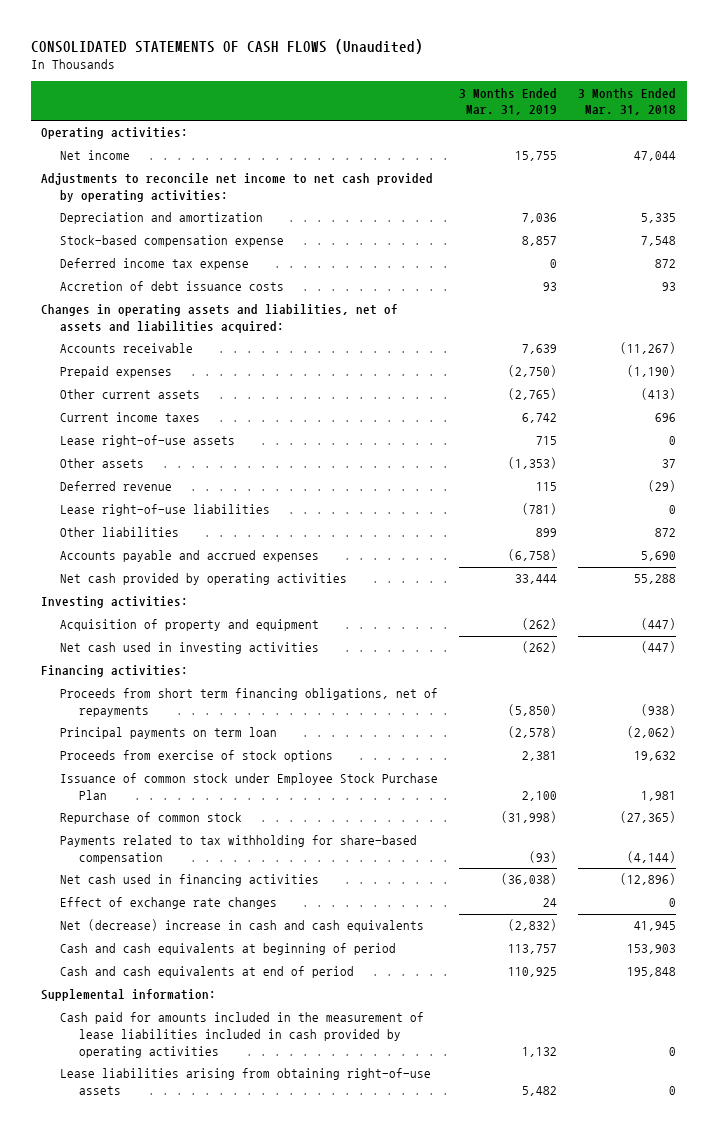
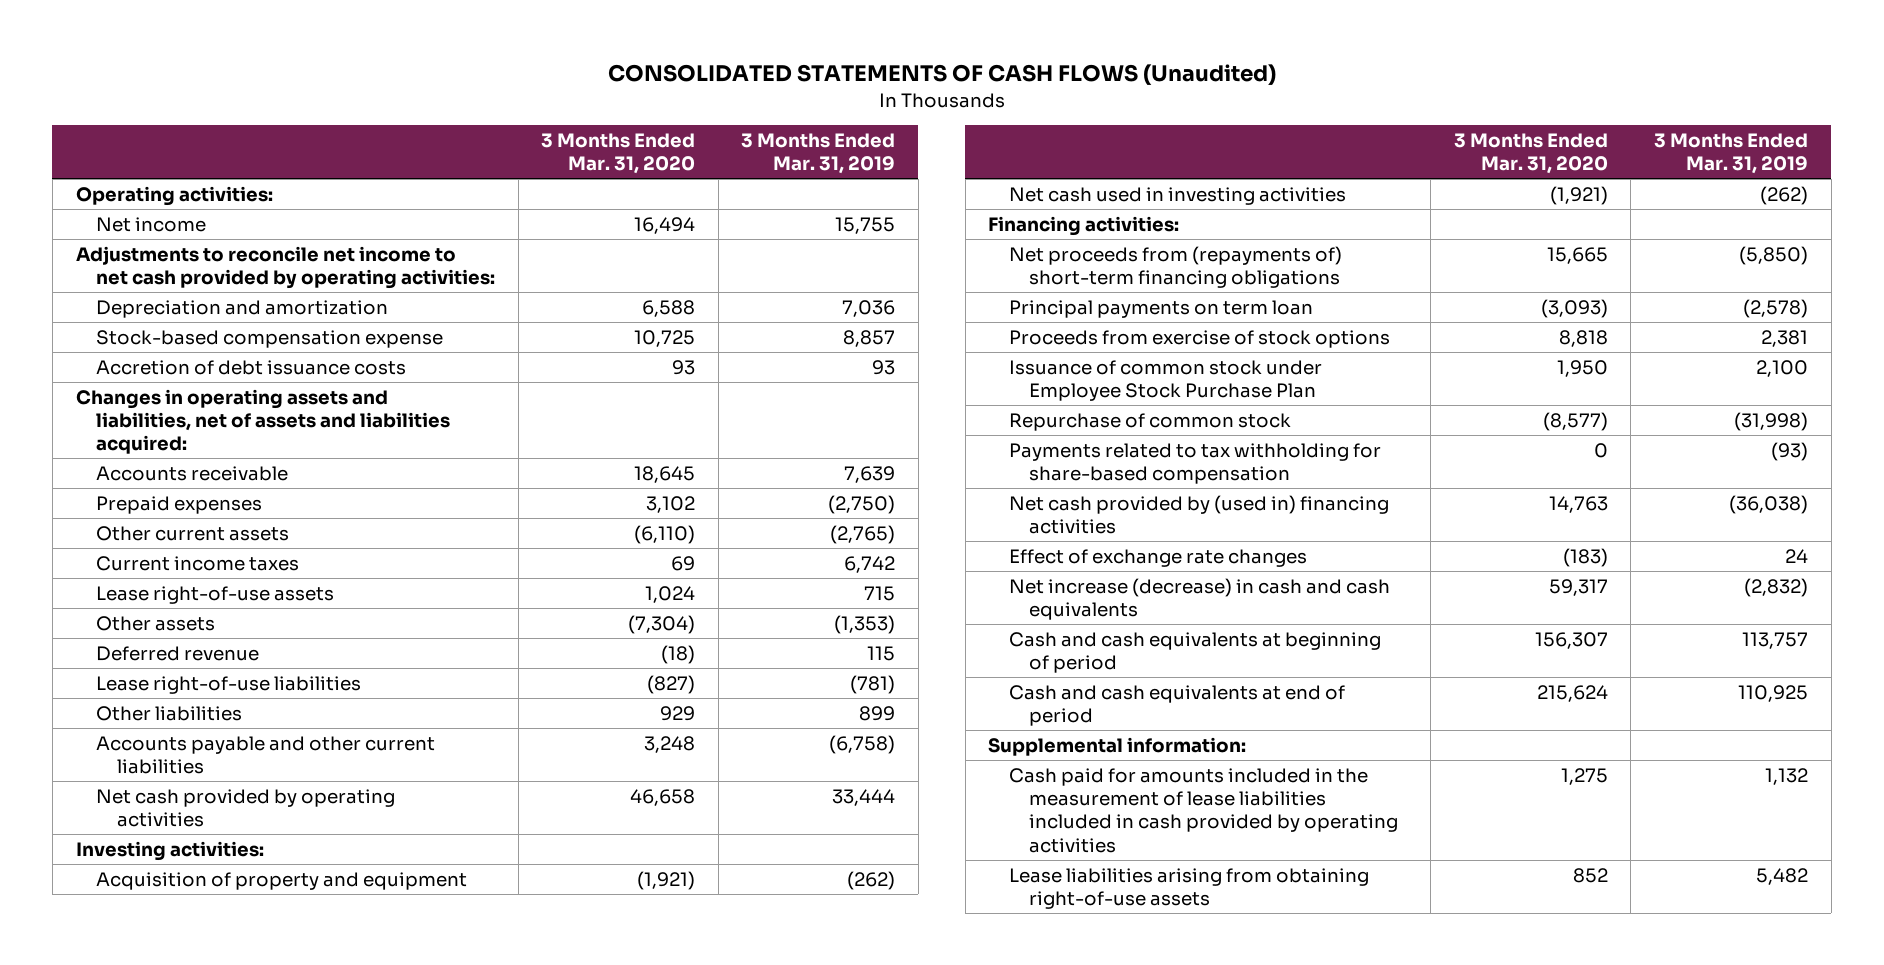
- | 3 Months Ended Mar. 31, 2019 | 3 Months Ended Mar. 31, 2018
+ | 3 Months Ended Mar. 31, 2020 | 3 Months Ended Mar. 31, 2019
- Deferred income tax expense | 0 | 872
- Accounts payable and accrued expenses | (6,758) | 5,690
+ Accounts payable and other current liabilities | 3,248 | (6,758)
- Proceeds from short term financing obligations, net of repayments | (5,850) | (938)
+ Net proceeds from (repayments of) short-term financing obligations | 15,665 | (5,850)
- Net cash used in financing activities | (36,038) | (12,896)
+ Net cash provided by (used in) financing activities | 14,763 | (36,038)
- Net (decrease) increase in cash and cash equivalents | (2,832) | 41,945
+ Net increase (decrease) in cash and cash equivalents | 59,317 | (2,832)

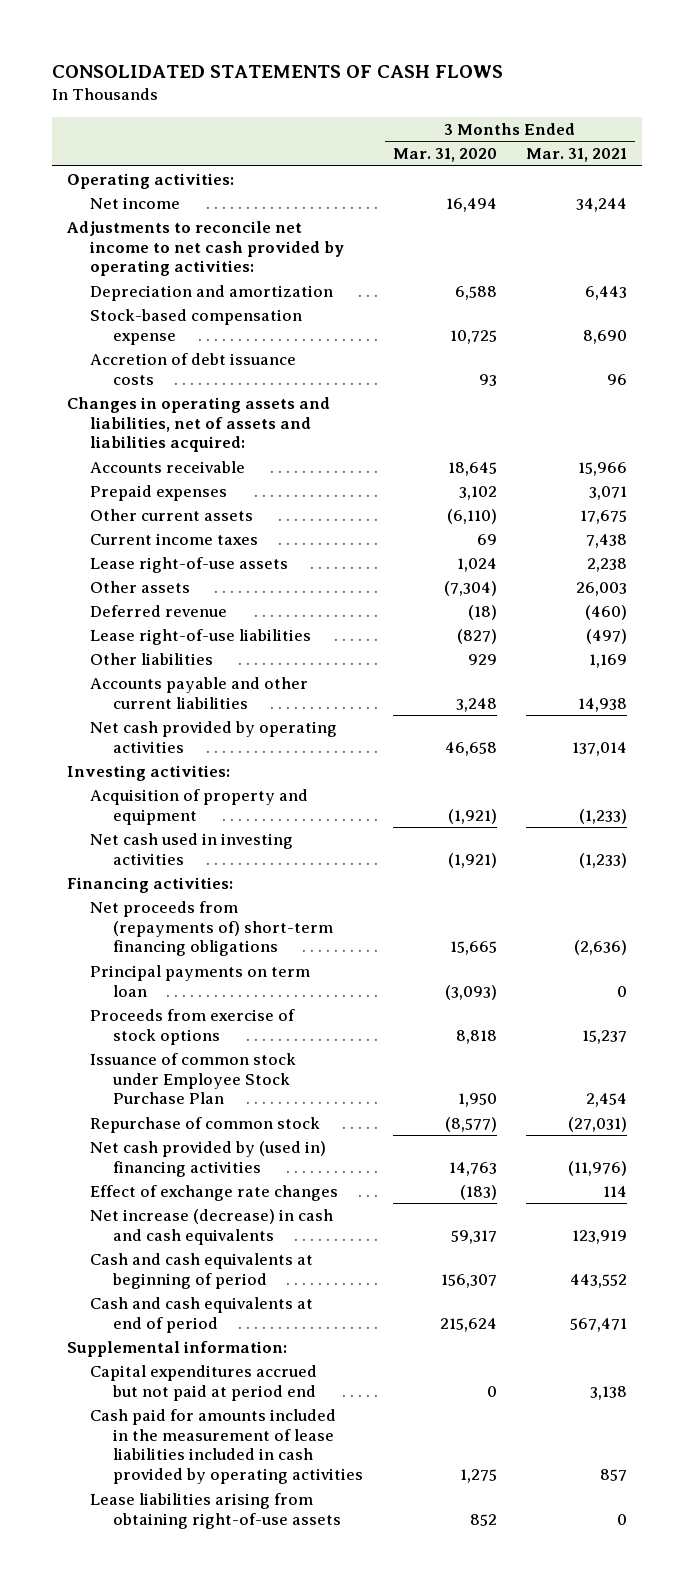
- CONSOLIDATED STATEMENTS OF CASH FLOWS (Unaudited)
+ CONSOLIDATED STATEMENTS OF CASH FLOWS
- | 3 Months Ended Mar. 31, 2020 | 3 Months Ended Mar. 31, 2019
+ | 3 Months Ended Mar. 31, 2020 | 3 Months Ended Mar. 31, 2021
- Payments related to tax withholding for share-based compensation | 0 | (93)
+ Capital expenditures accrued but not paid at period end | 0 | 3,138

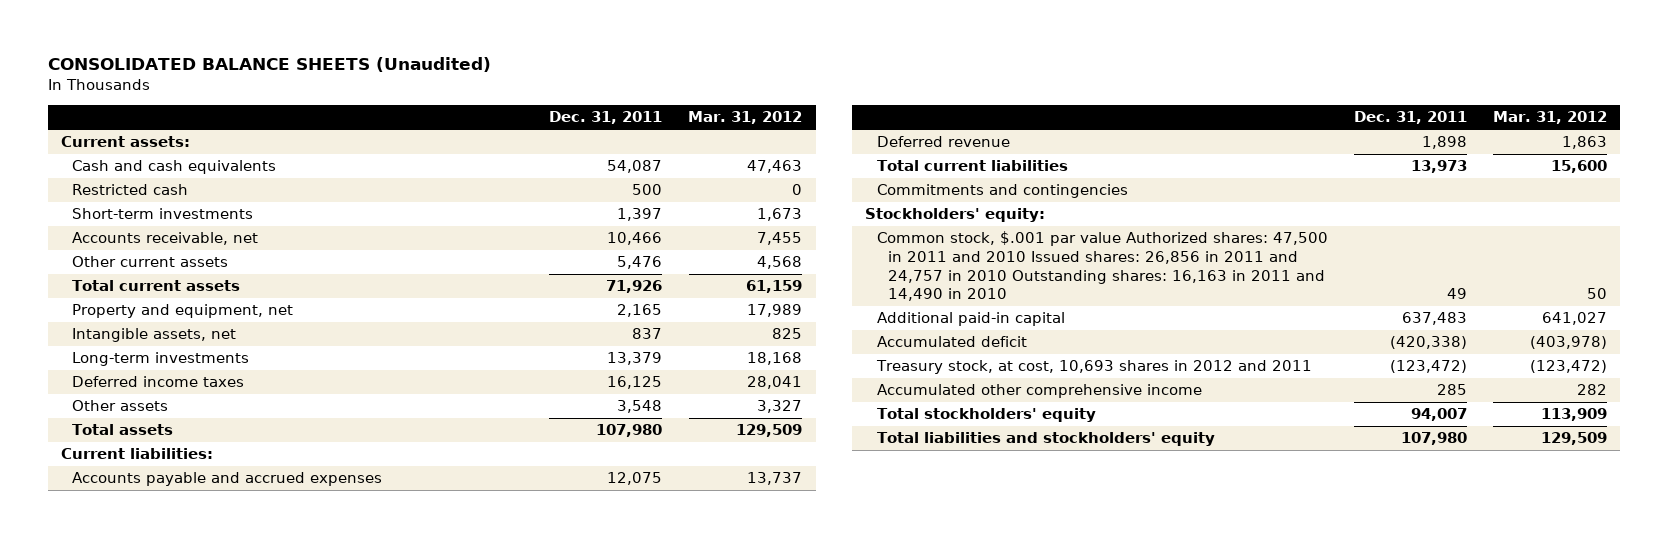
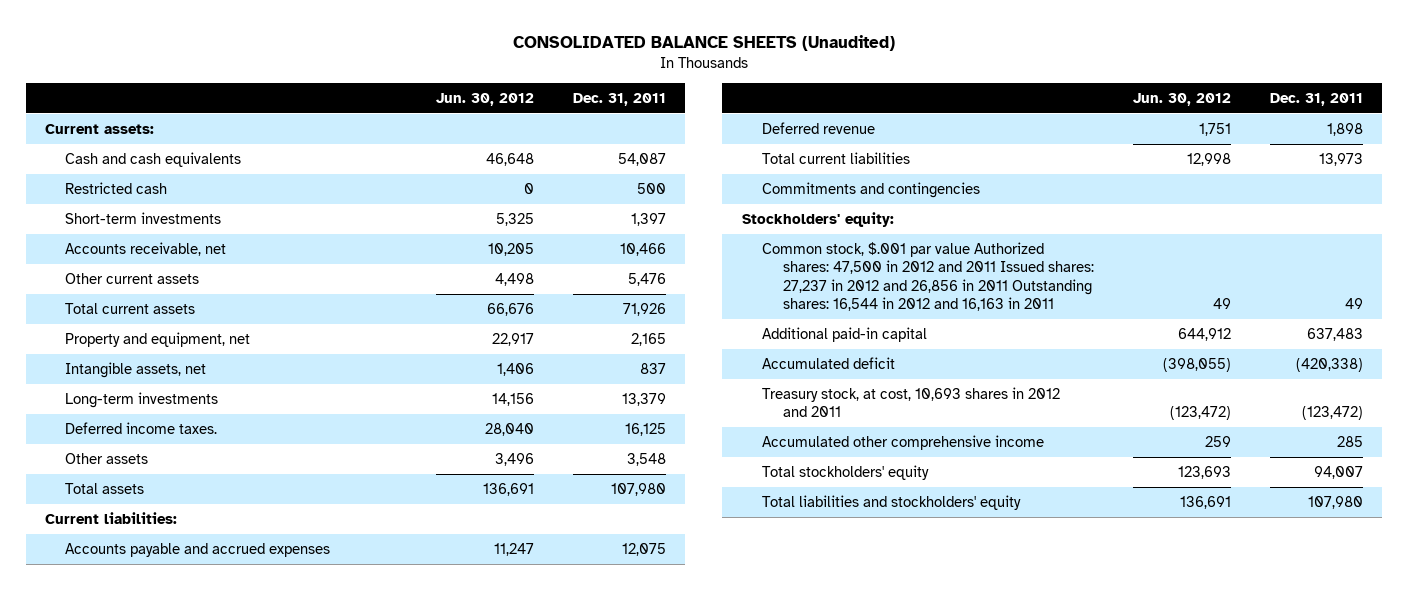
- | Dec. 31, 2011 | Mar. 31, 2012
+ | Jun. 30, 2012 | Dec. 31, 2011
- Deferred income taxes | 16,125 | 28,041
+ Deferred income taxes. | 28,040 | 16,125
- Common stock, $.001 par value Authorized shares: 47,500 in 2011 and 2010 Issued shares: 26,856 in 2011 and 24,757 in 2010 Outstanding shares: 16,163 in 2011 and 14,490 in 2010 | 49 | 50
+ Common stock, $.001 par value Authorized shares: 47,500 in 2012 and 2011 Issued shares: 27,237 in 2012 and 26,856 in 2011 Outstanding shares: 16,544 in 2012 and 16,163 in 2011 | 49 | 49

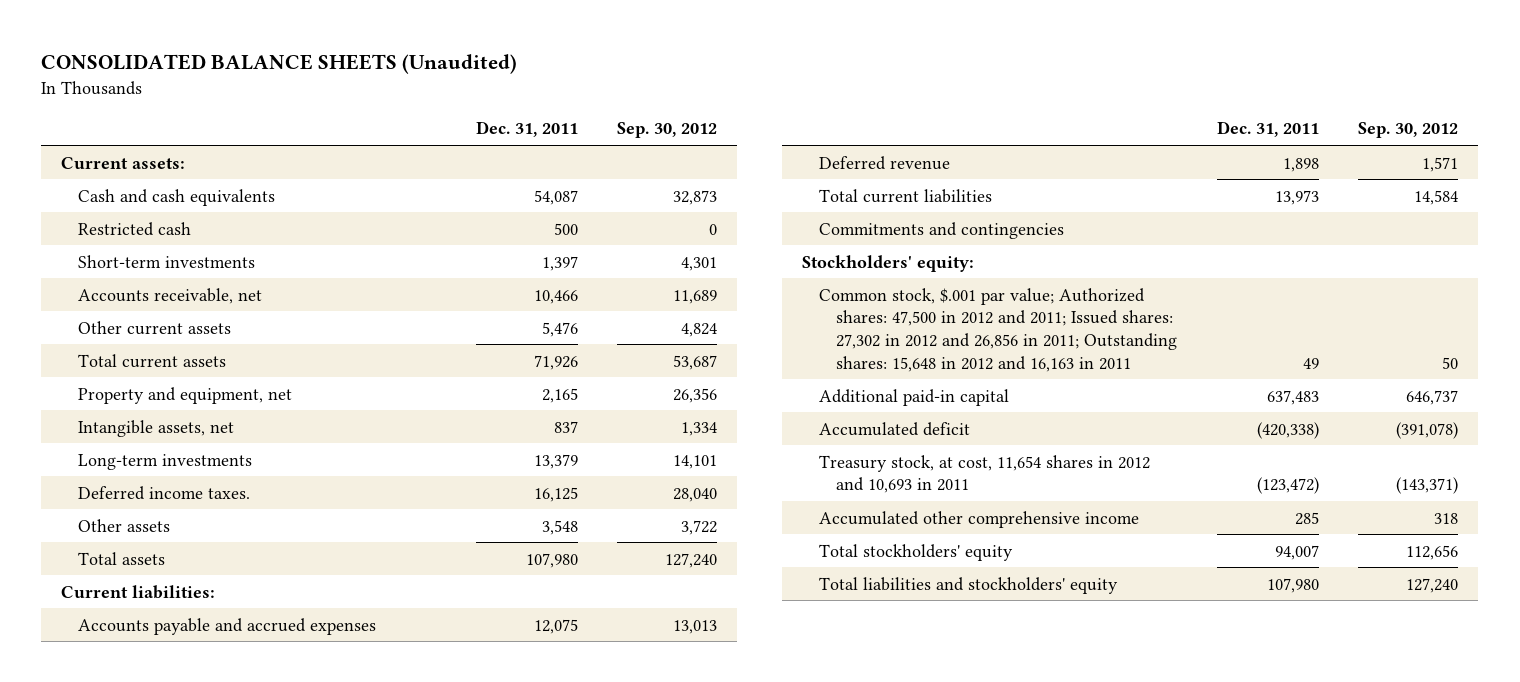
- | Jun. 30, 2012 | Dec. 31, 2011
+ | Dec. 31, 2011 | Sep. 30, 2012
- Common stock, $.001 par value Authorized shares: 47,500 in 2012 and 2011 Issued shares: 27,237 in 2012 and 26,856 in 2011 Outstanding shares: 16,544 in 2012 and 16,163 in 2011 | 49 | 49
+ Common stock, $.001 par value; Authorized shares: 47,500 in 2012 and 2011; Issued shares: 27,302 in 2012 and 26,856 in 2011; Outstanding shares: 15,648 in 2012 and 16,163 in 2011 | 49 | 50
- Treasury stock, at cost, 10,693 shares in 2012 and 2011 | (123,472) | (123,472)
+ Treasury stock, at cost, 11,654 shares in 2012 and 10,693 in 2011 | (123,472) | (143,371)

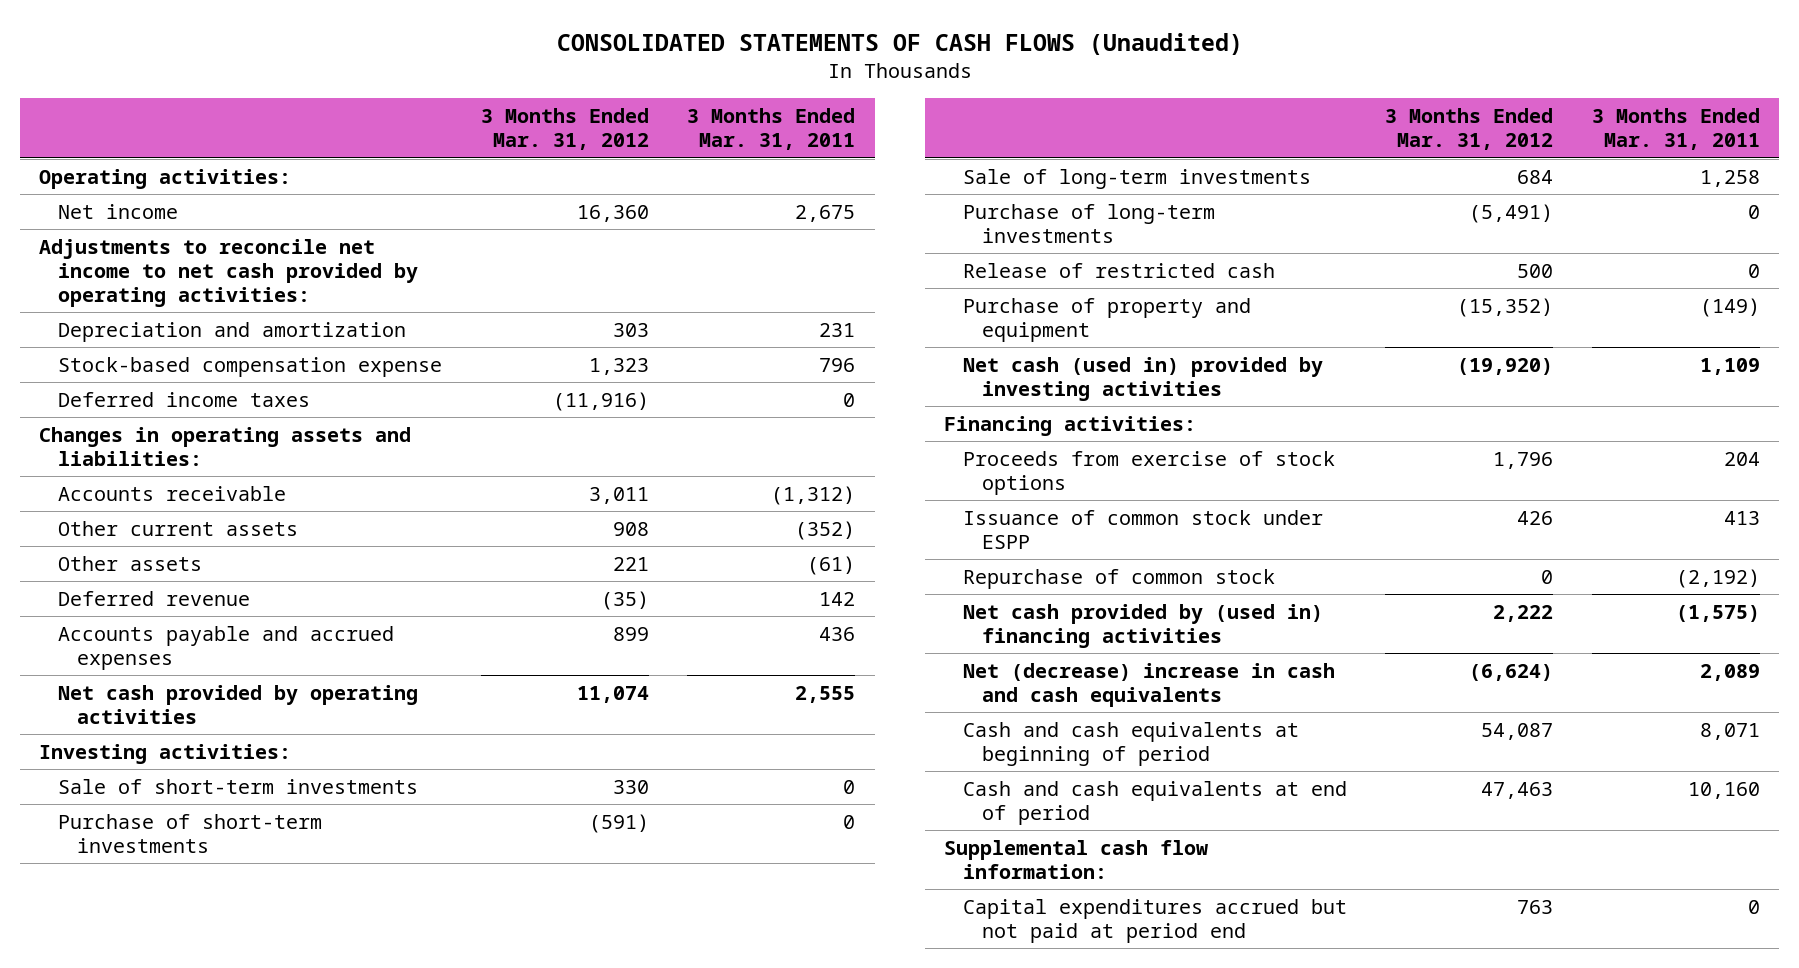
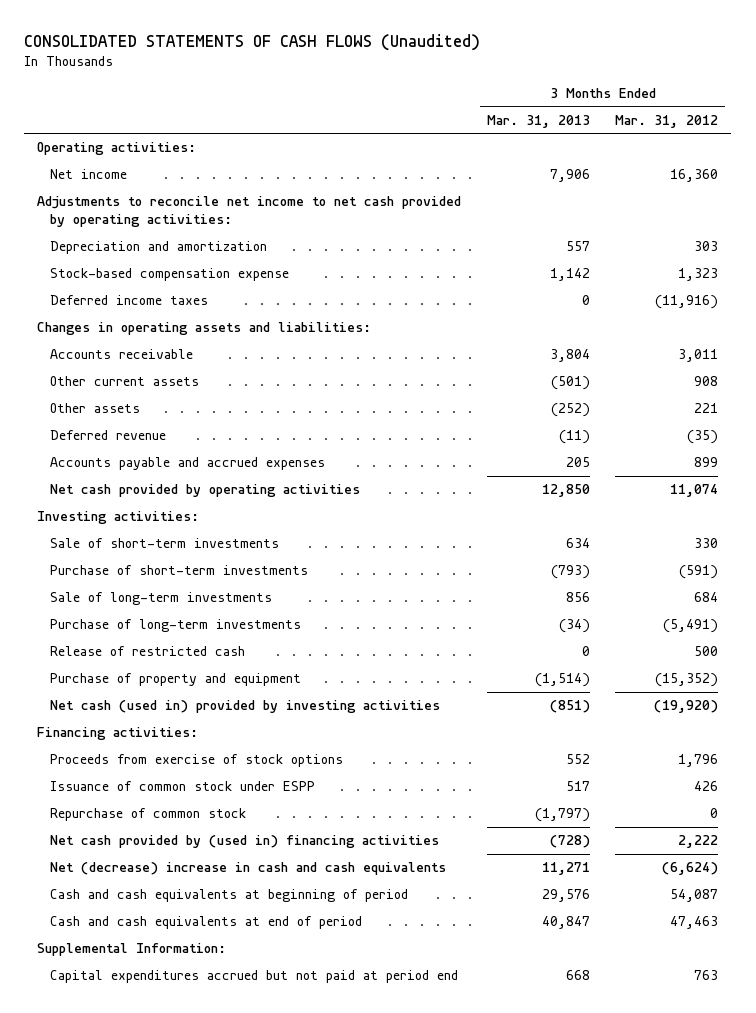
- | 3 Months Ended Mar. 31, 2012 | 3 Months Ended Mar. 31, 2011
+ | 3 Months Ended Mar. 31, 2013 | 3 Months Ended Mar. 31, 2012
- Supplemental cash flow information:
+ Supplemental Information:

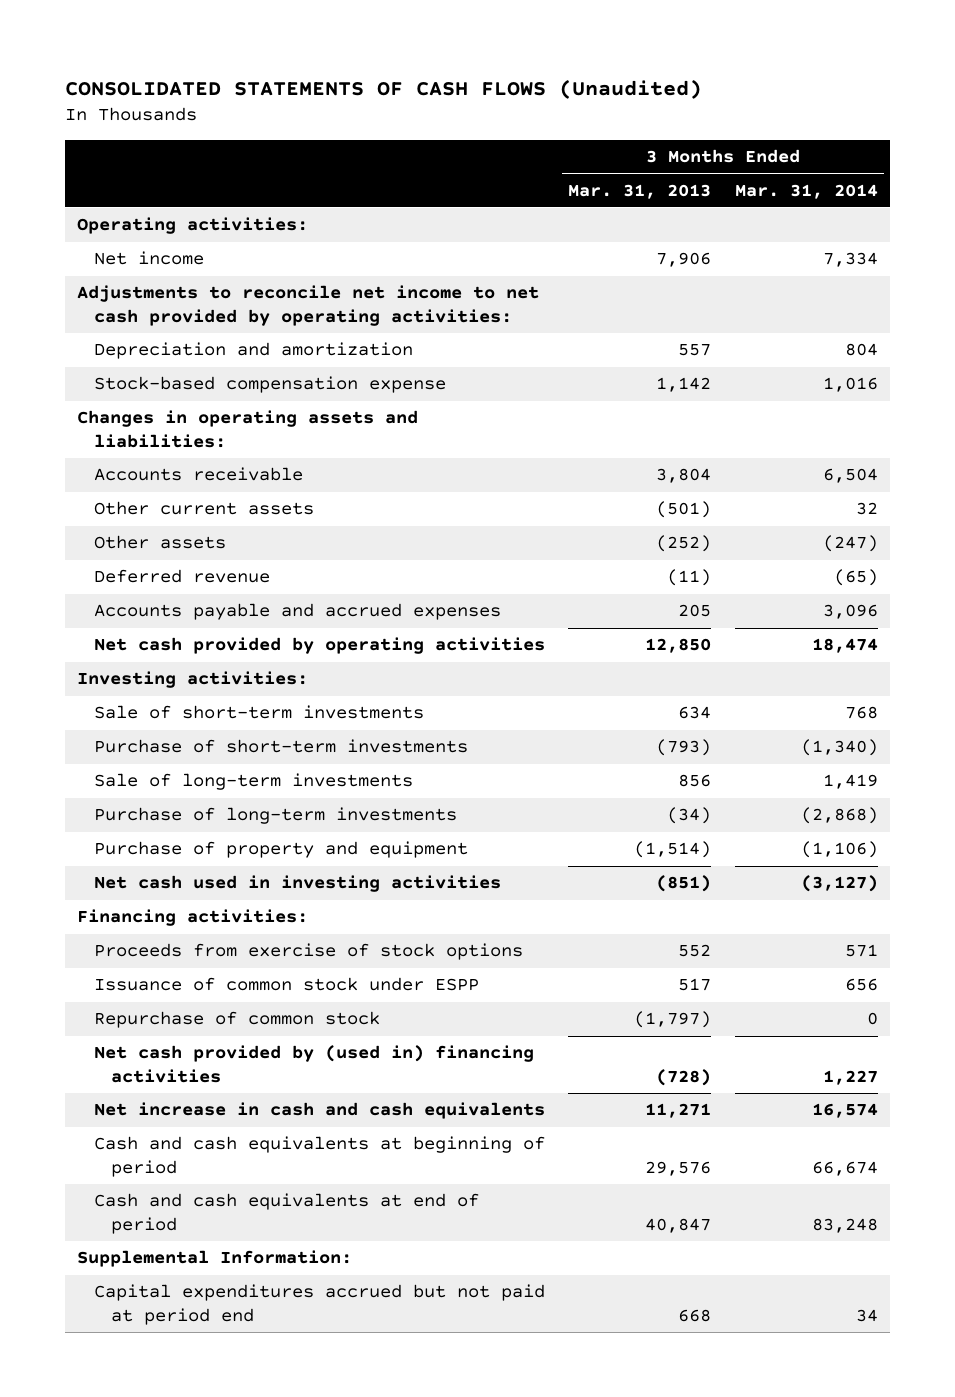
- | 3 Months Ended Mar. 31, 2013 | 3 Months Ended Mar. 31, 2012
+ | 3 Months Ended Mar. 31, 2013 | 3 Months Ended Mar. 31, 2014
- Deferred income taxes | 0 | (11,916)
- Release of restricted cash | 0 | 500
- Net cash (used in) provided by investing activities | (851) | (19,920)
+ Net cash used in investing activities | (851) | (3,127)
- Net (decrease) increase in cash and cash equivalents | 11,271 | (6,624)
+ Net increase in cash and cash equivalents | 11,271 | 16,574

